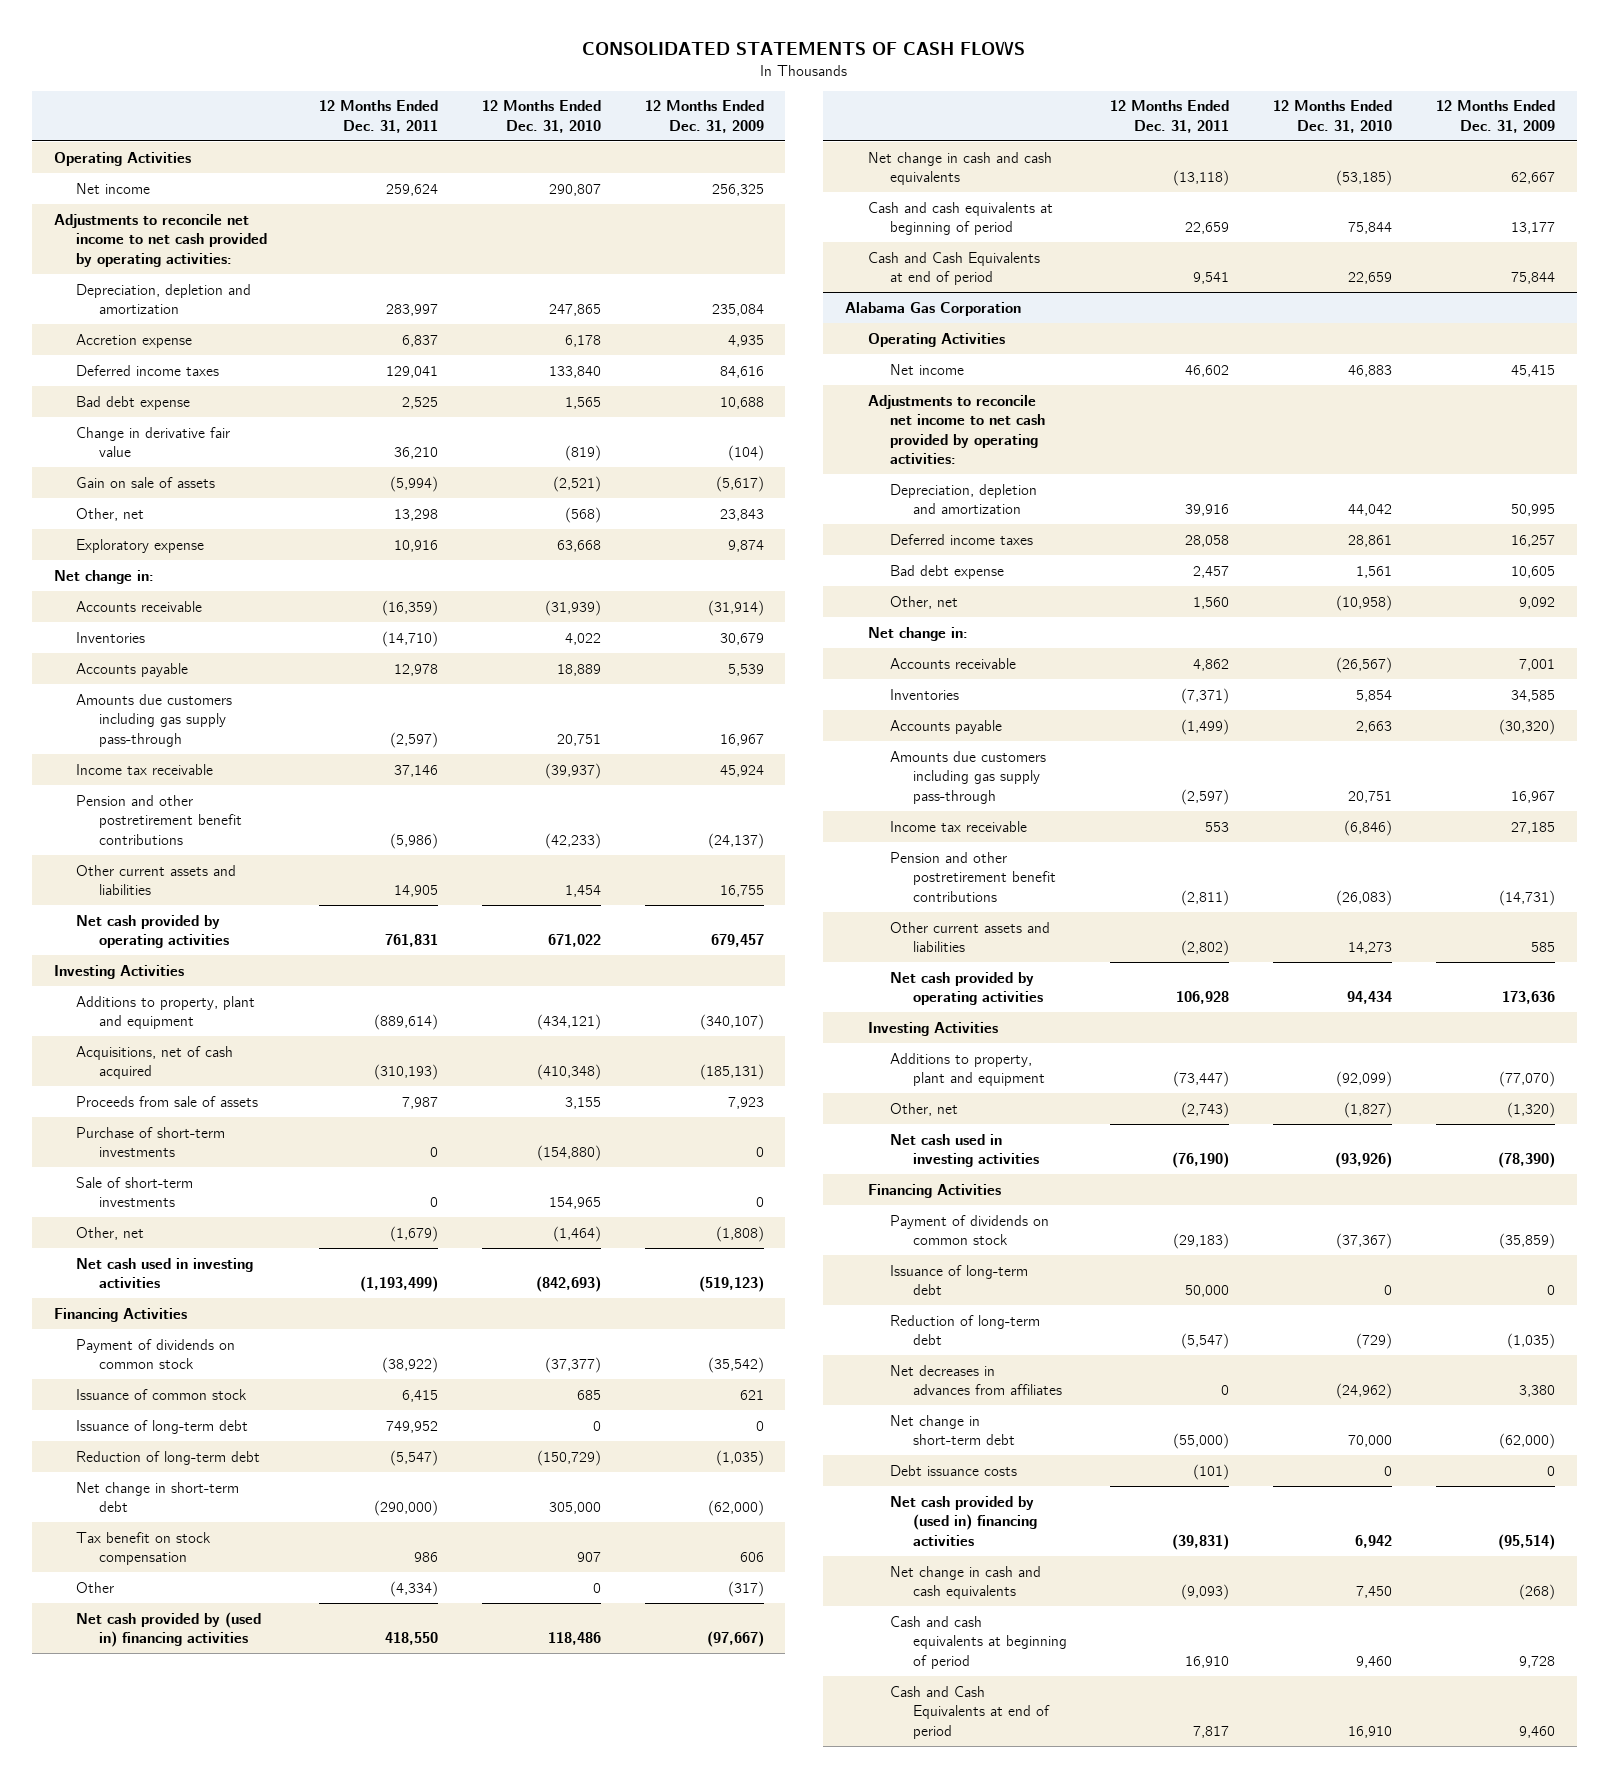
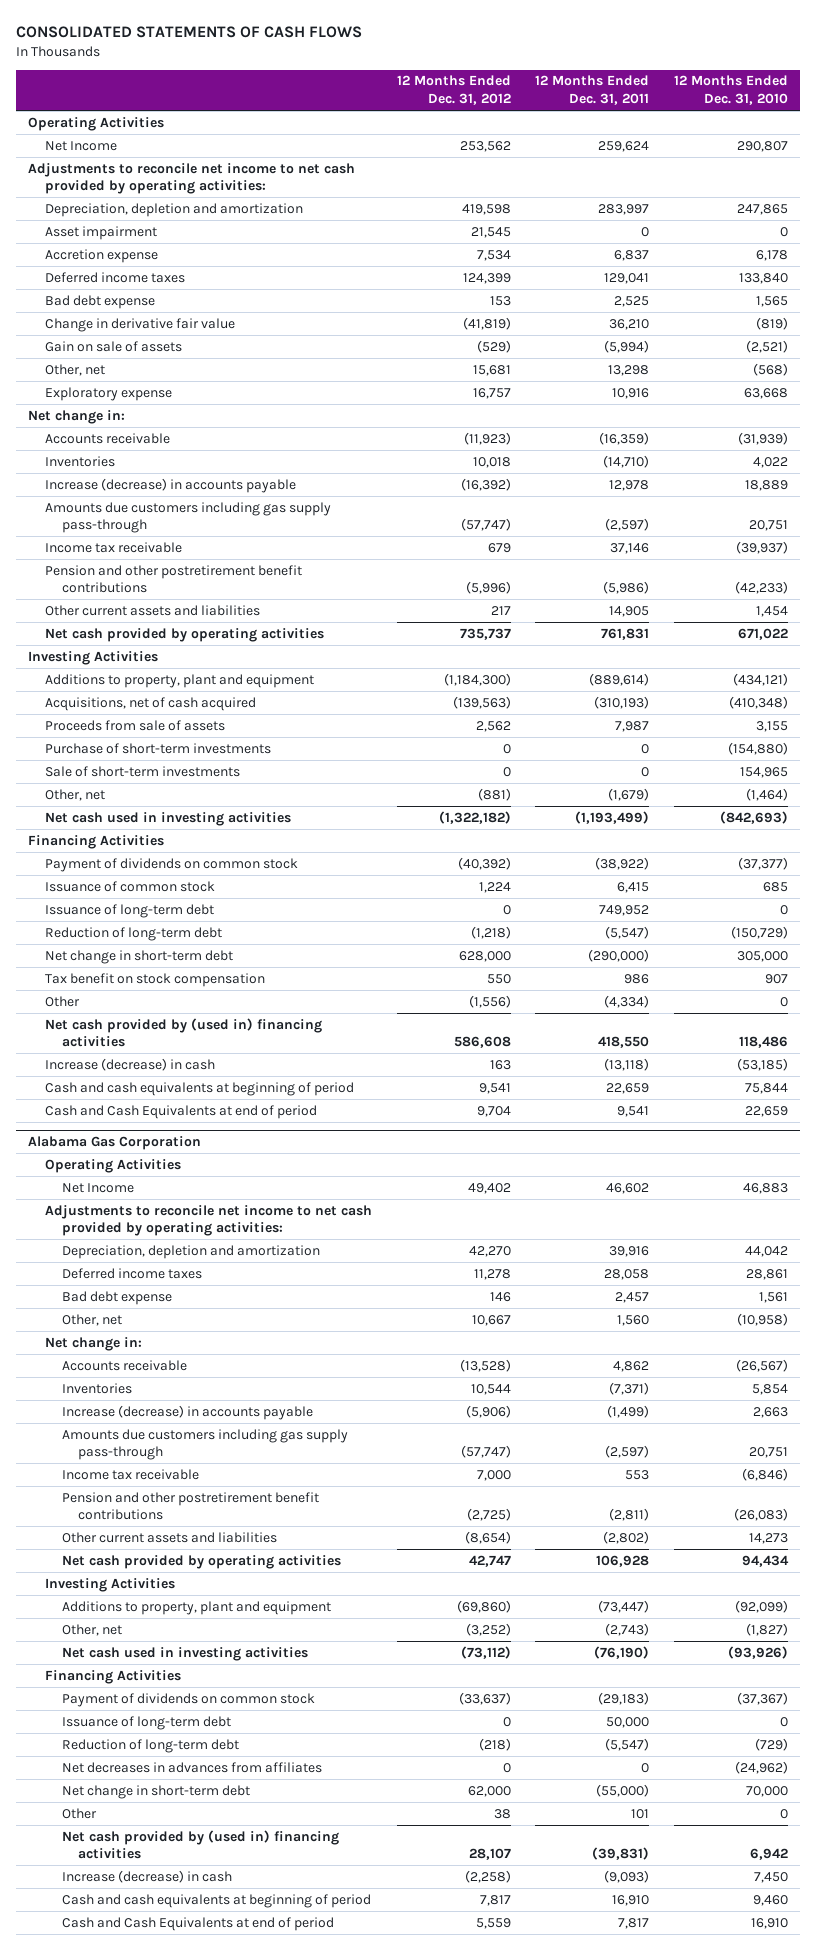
- | 12 Months Ended Dec. 31, 2011 | 12 Months Ended Dec. 31, 2010 | 12 Months Ended Dec. 31, 2009
+ | 12 Months Ended Dec. 31, 2012 | 12 Months Ended Dec. 31, 2011 | 12 Months Ended Dec. 31, 2010
- Net income | 259,624 | 290,807 | 256,325
+ Net Income | 253,562 | 259,624 | 290,807
+ Asset impairment | 21,545 | 0 | 0
- Accounts payable | 12,978 | 18,889 | 5,539
+ Increase (decrease) in accounts payable | (16,392) | 12,978 | 18,889
- Net change in cash and cash equivalents | (13,118) | (53,185) | 62,667
+ Increase (decrease) in cash | 163 | (13,118) | (53,185)
@ Alabama Gas Corporation
- Net income | 46,602 | 46,883 | 45,415
+ Net Income | 49,402 | 46,602 | 46,883
- Accounts payable | (1,499) | 2,663 | (30,320)
+ Increase (decrease) in accounts payable | (5,906) | (1,499) | 2,663
- Debt issuance costs | (101) | 0 | 0
+ Other | 38 | 101 | 0
- Net change in cash and cash equivalents | (9,093) | 7,450 | (268)
+ Increase (decrease) in cash | (2,258) | (9,093) | 7,450

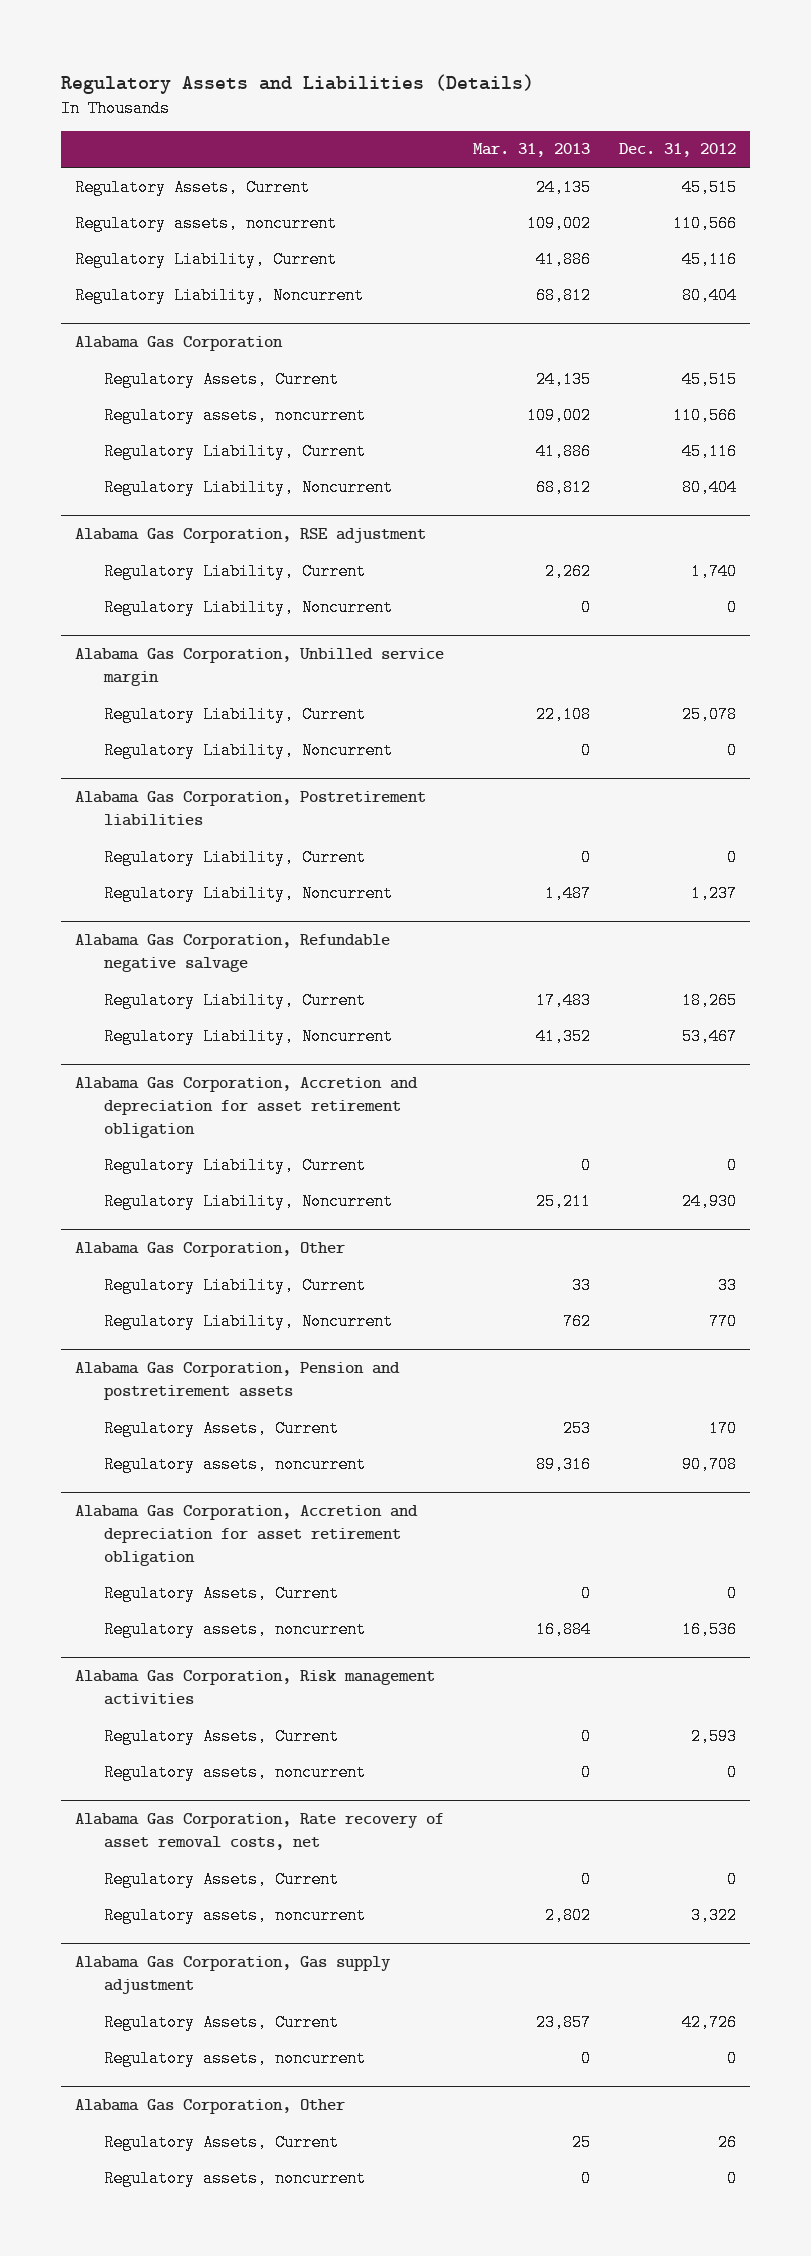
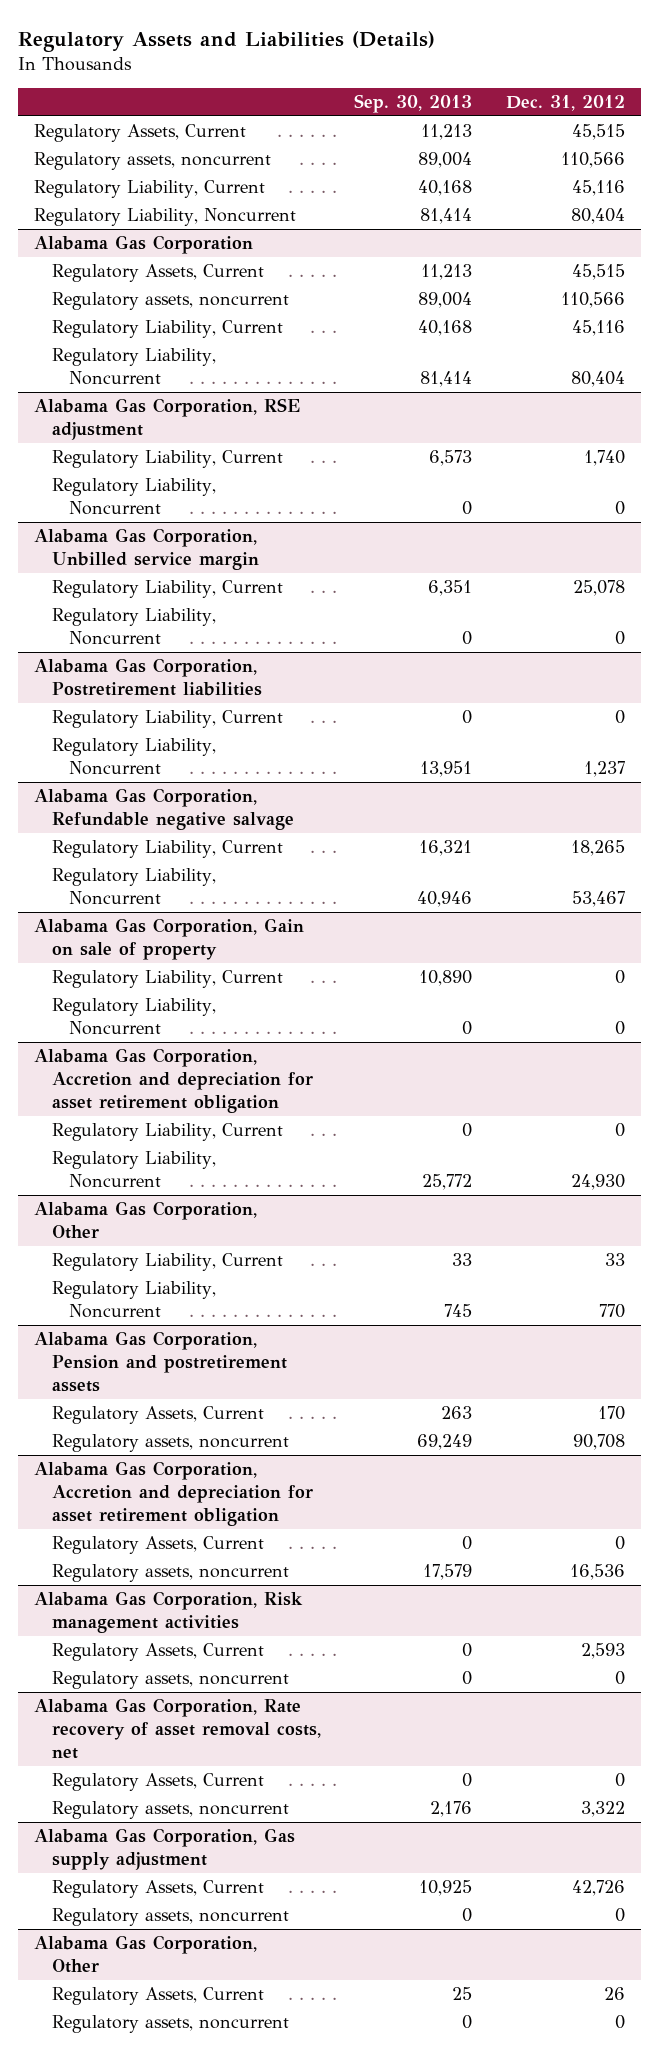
- | Mar. 31, 2013 | Dec. 31, 2012
+ | Sep. 30, 2013 | Dec. 31, 2012
+ Alabama Gas Corporation, Gain on sale of property
+ Regulatory Liability, Current | 10,890 | 0
+ Regulatory Liability, Noncurrent | 0 | 0

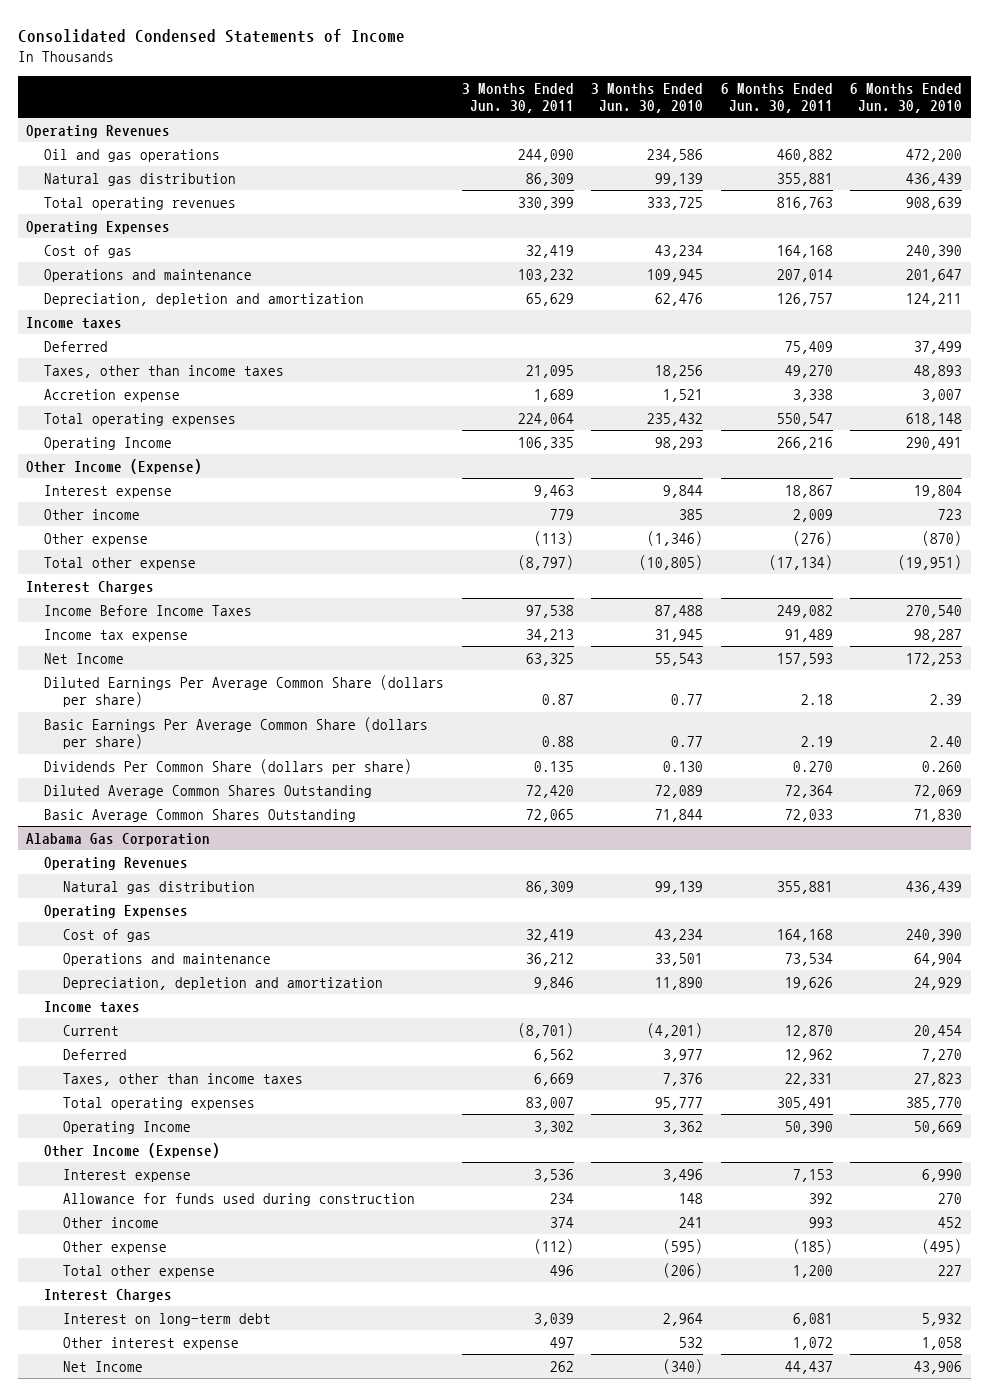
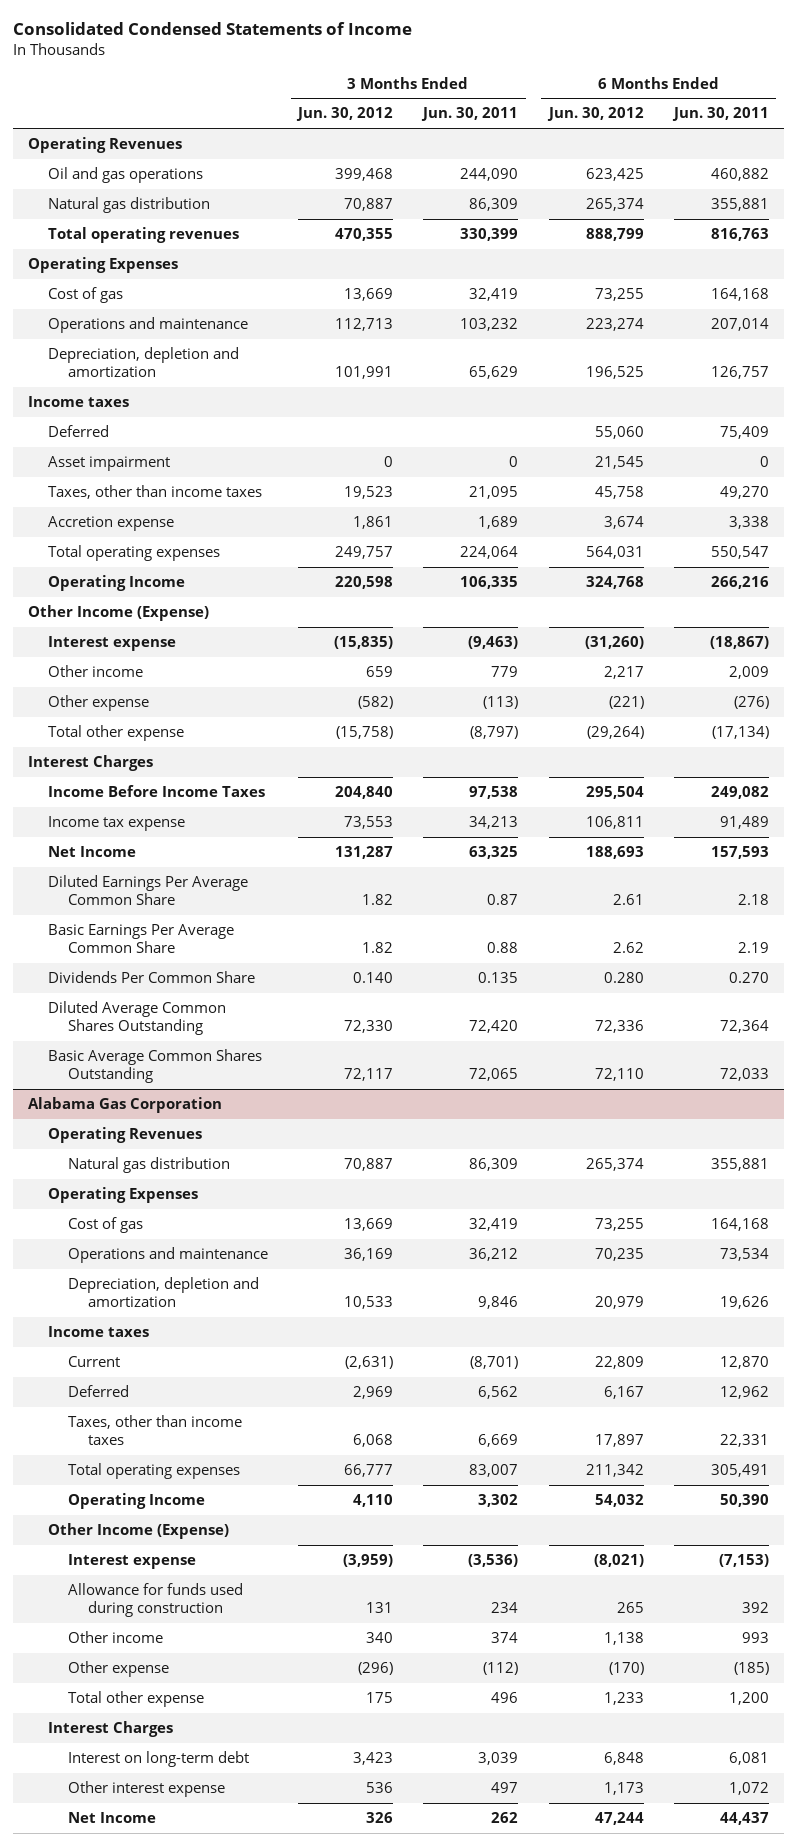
- | 3 Months Ended Jun. 30, 2011 | 3 Months Ended Jun. 30, 2010 | 6 Months Ended Jun. 30, 2011 | 6 Months Ended Jun. 30, 2010
+ | 3 Months Ended Jun. 30, 2012 | 3 Months Ended Jun. 30, 2011 | 6 Months Ended Jun. 30, 2012 | 6 Months Ended Jun. 30, 2011
+ Asset impairment | 0 | 0 | 21,545 | 0
- Interest expense | 9,463 | 9,844 | 18,867 | 19,804
+ Interest expense | (15,835) | (9,463) | (31,260) | (18,867)
- Diluted Earnings Per Average Common Share (dollars per share) | 0.87 | 0.77 | 2.18 | 2.39
- Basic Earnings Per Average Common Share (dollars per share) | 0.88 | 0.77 | 2.19 | 2.40
- Dividends Per Common Share (dollars per share) | 0.135 | 0.130 | 0.270 | 0.260
+ Diluted Earnings Per Average Common Share | 1.82 | 0.87 | 2.61 | 2.18
+ Basic Earnings Per Average Common Share | 1.82 | 0.88 | 2.62 | 2.19
+ Dividends Per Common Share | 0.140 | 0.135 | 0.280 | 0.270
@ Alabama Gas Corporation
- Interest expense | 3,536 | 3,496 | 7,153 | 6,990
+ Interest expense | (3,959) | (3,536) | (8,021) | (7,153)

